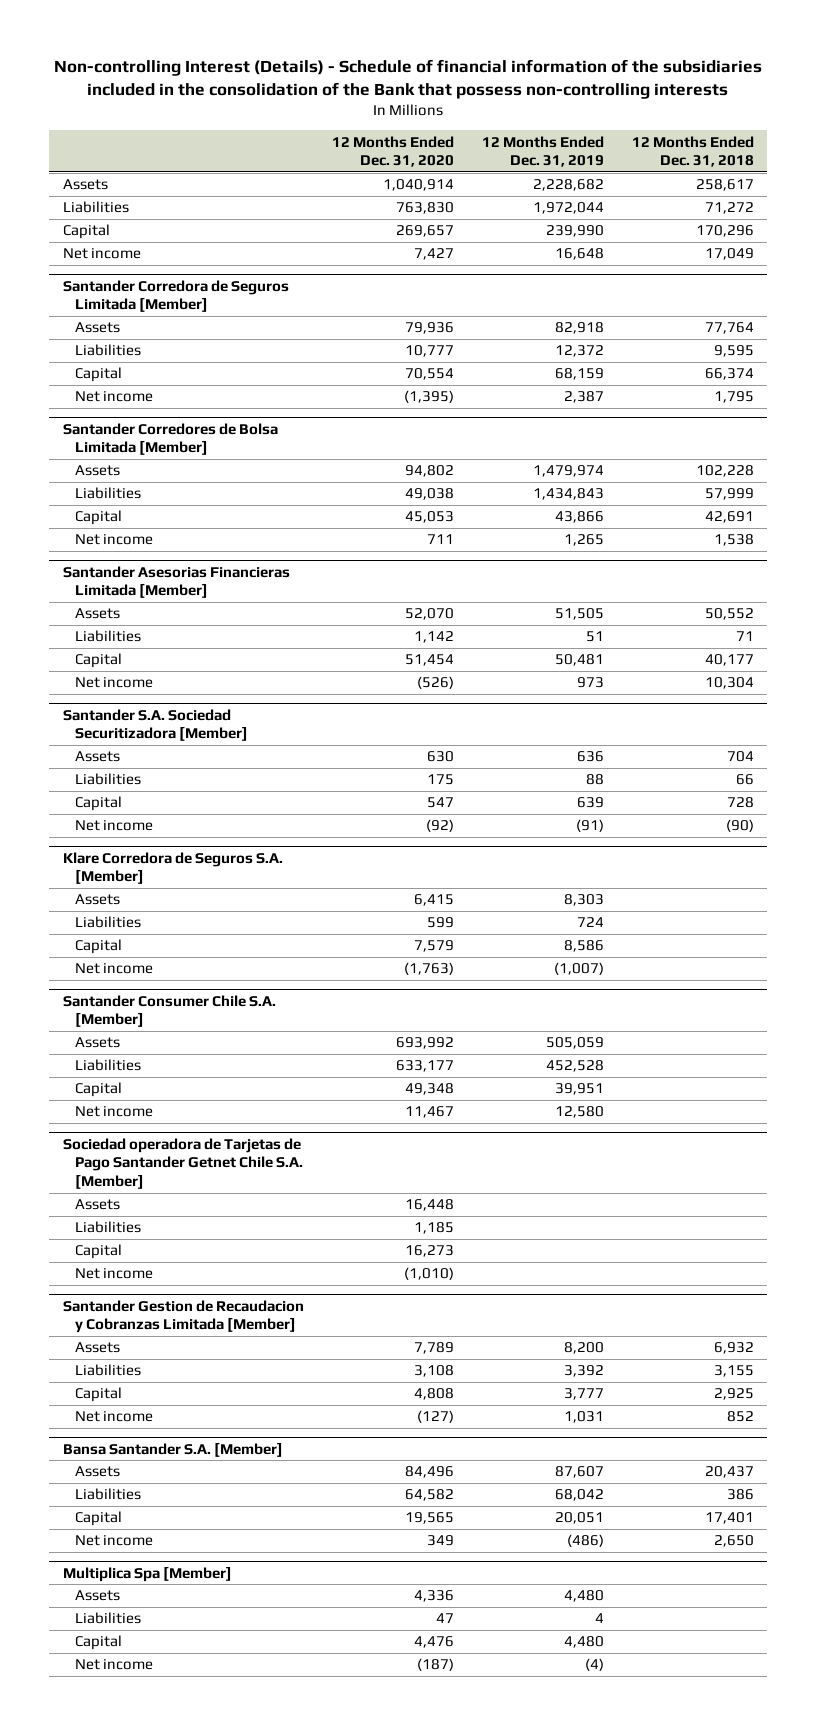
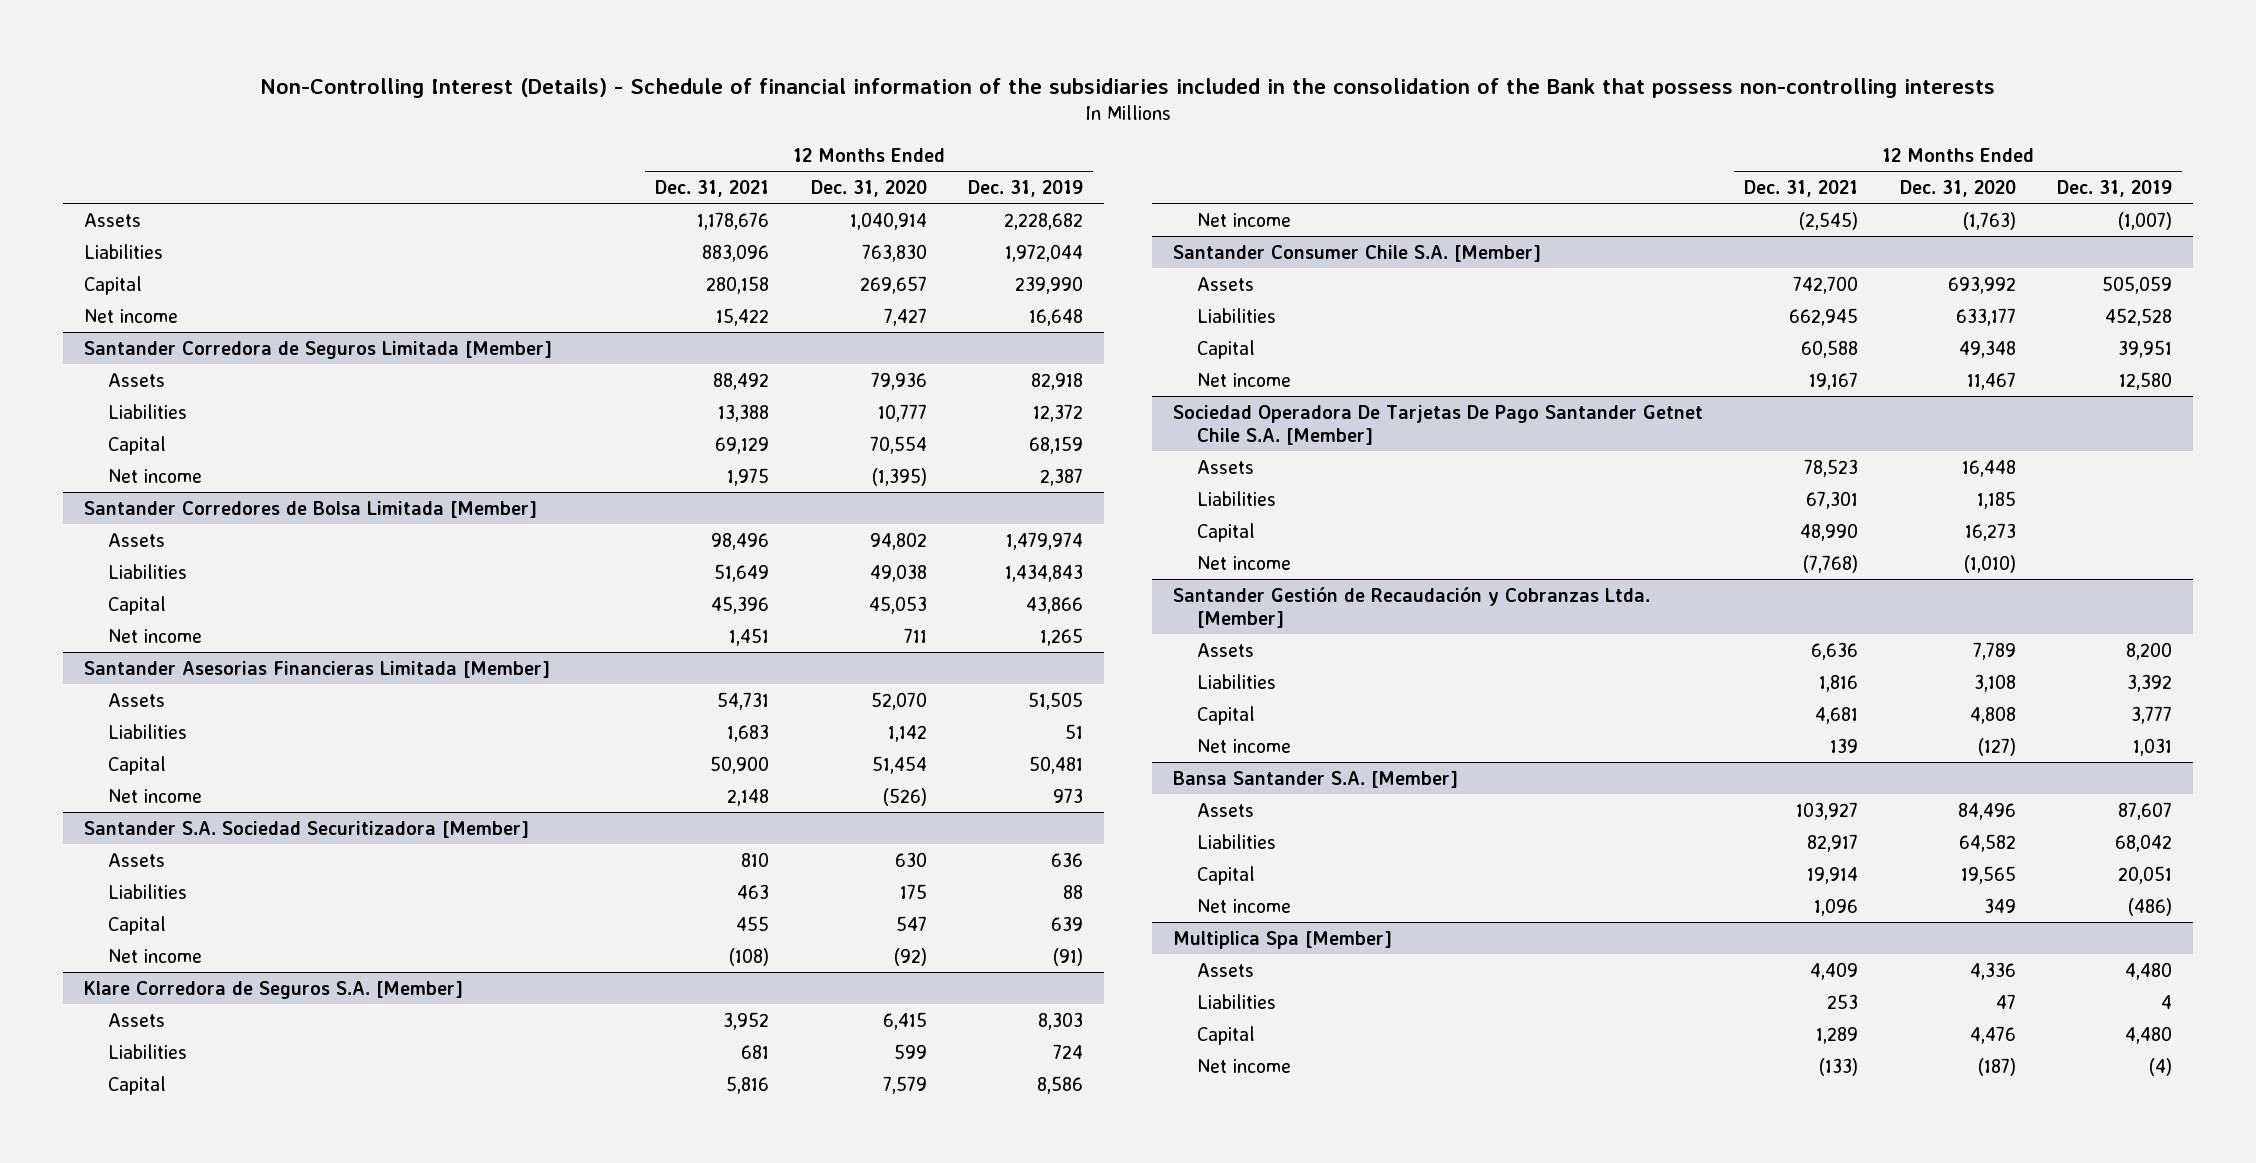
- Non-controlling Interest (Details) - Schedule of financial information of the subsidiaries included in the consolidation of the Bank that possess non-controlling interests
+ Non-Controlling Interest (Details) - Schedule of financial information of the subsidiaries included in the consolidation of the Bank that possess non-controlling interests
- | 12 Months Ended Dec. 31, 2020 | 12 Months Ended Dec. 31, 2019 | 12 Months Ended Dec. 31, 2018
+ | 12 Months Ended Dec. 31, 2021 | 12 Months Ended Dec. 31, 2020 | 12 Months Ended Dec. 31, 2019
- Sociedad operadora de Tarjetas de Pago Santander Getnet Chile S.A. [Member]
+ Sociedad Operadora De Tarjetas De Pago Santander Getnet Chile S.A. [Member]
- Santander Gestion de Recaudacion y Cobranzas Limitada [Member]
+ Santander Gestión de Recaudación y Cobranzas Ltda. [Member]

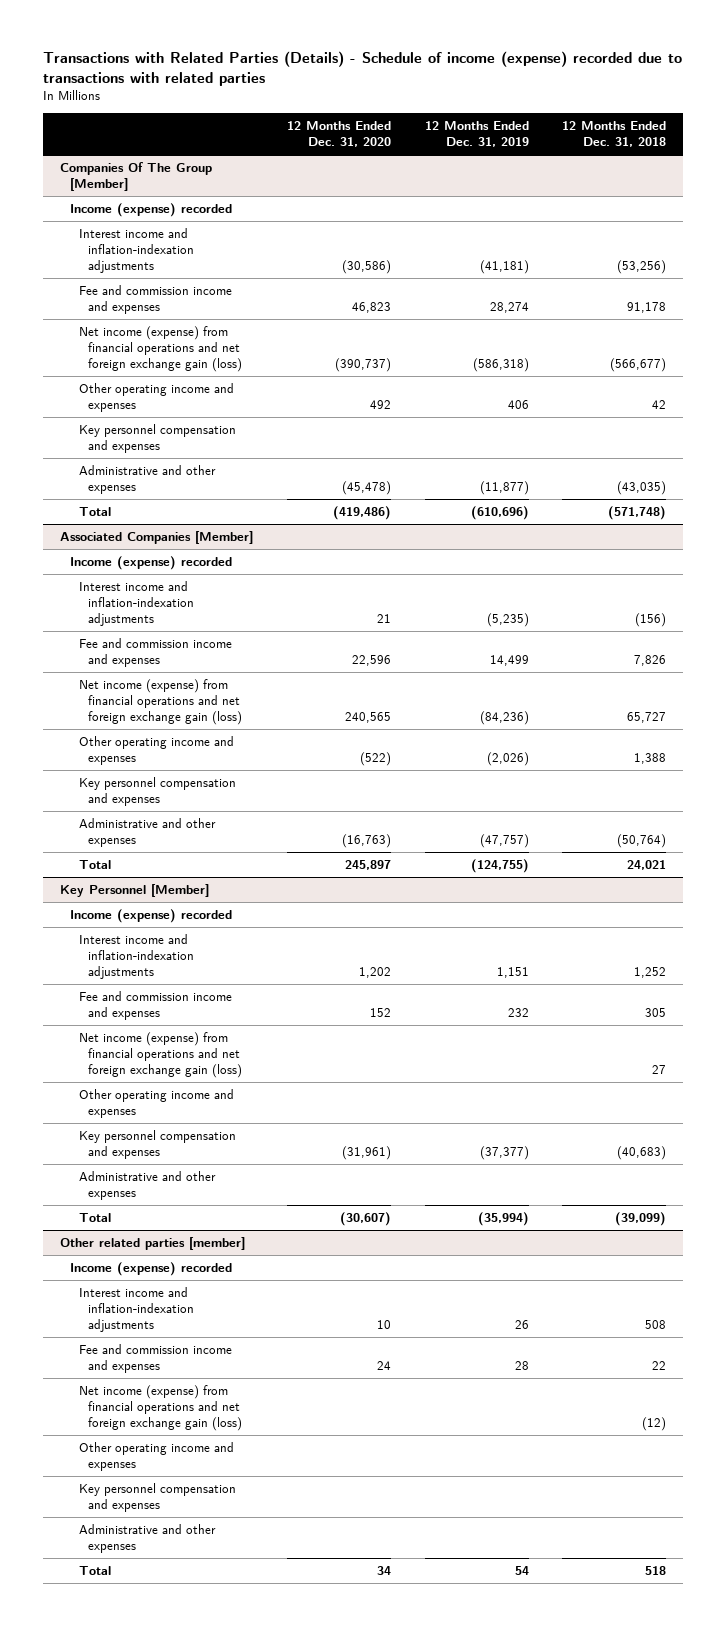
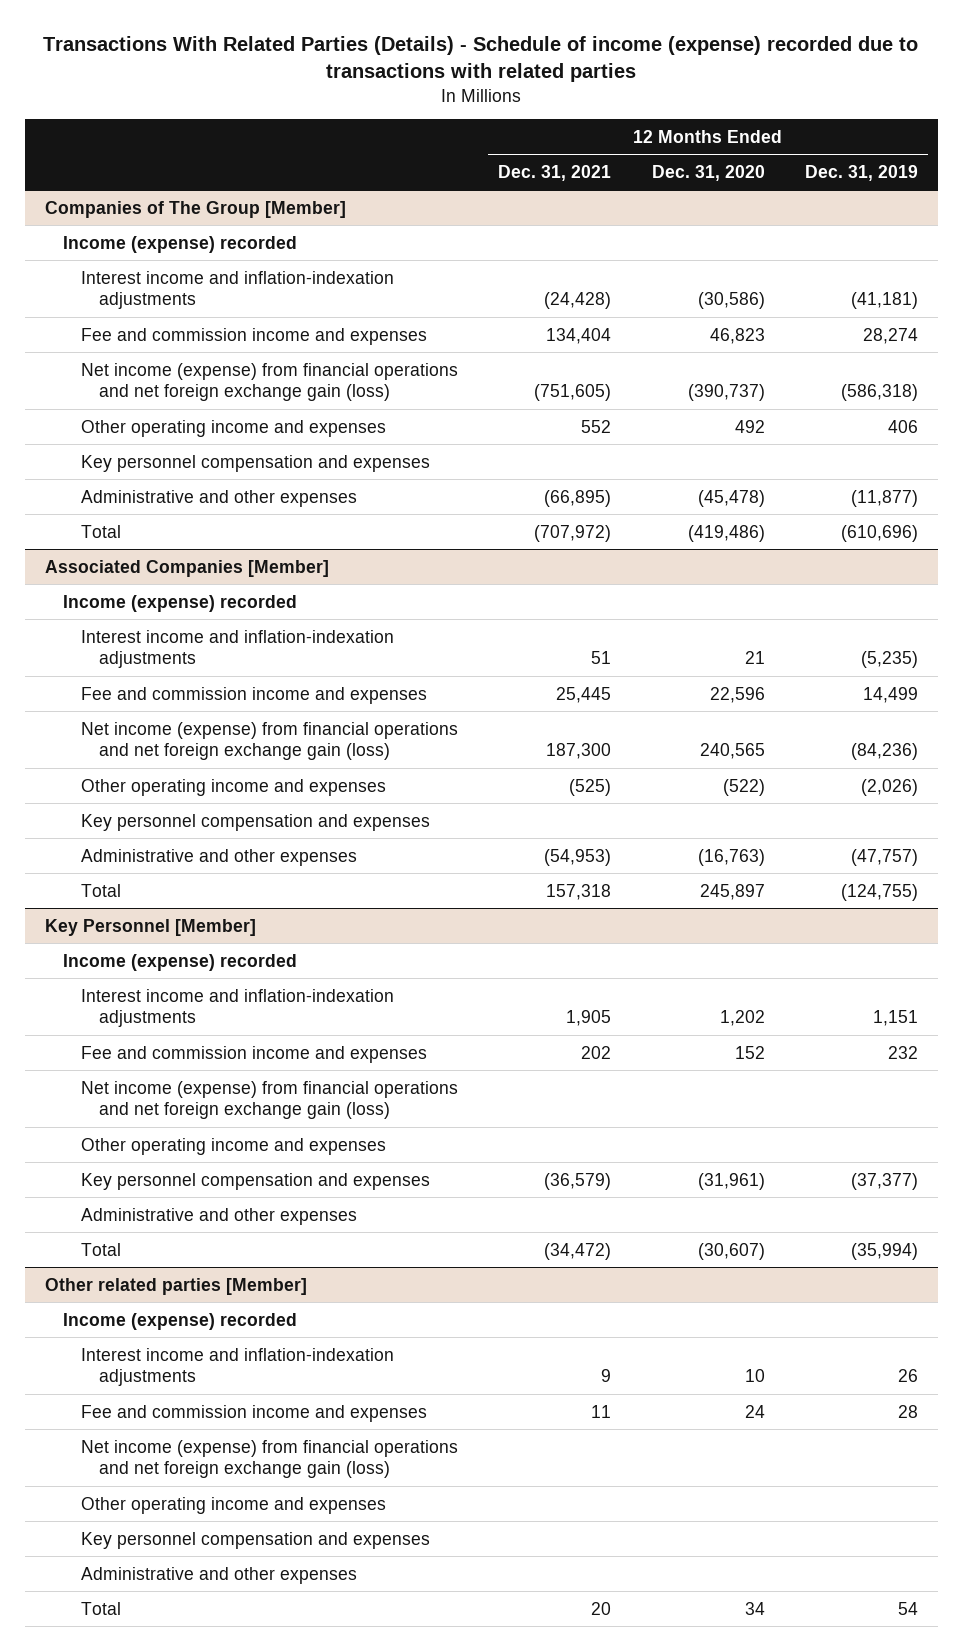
- Transactions with Related Parties (Details) - Schedule of income (expense) recorded due to transactions with related parties
+ Transactions With Related Parties (Details) - Schedule of income (expense) recorded due to transactions with related parties
- | 12 Months Ended Dec. 31, 2020 | 12 Months Ended Dec. 31, 2019 | 12 Months Ended Dec. 31, 2018
+ | 12 Months Ended Dec. 31, 2021 | 12 Months Ended Dec. 31, 2020 | 12 Months Ended Dec. 31, 2019
- Companies Of The Group [Member]
+ Companies of The Group [Member]
- Other related parties [member]
+ Other related parties [Member]

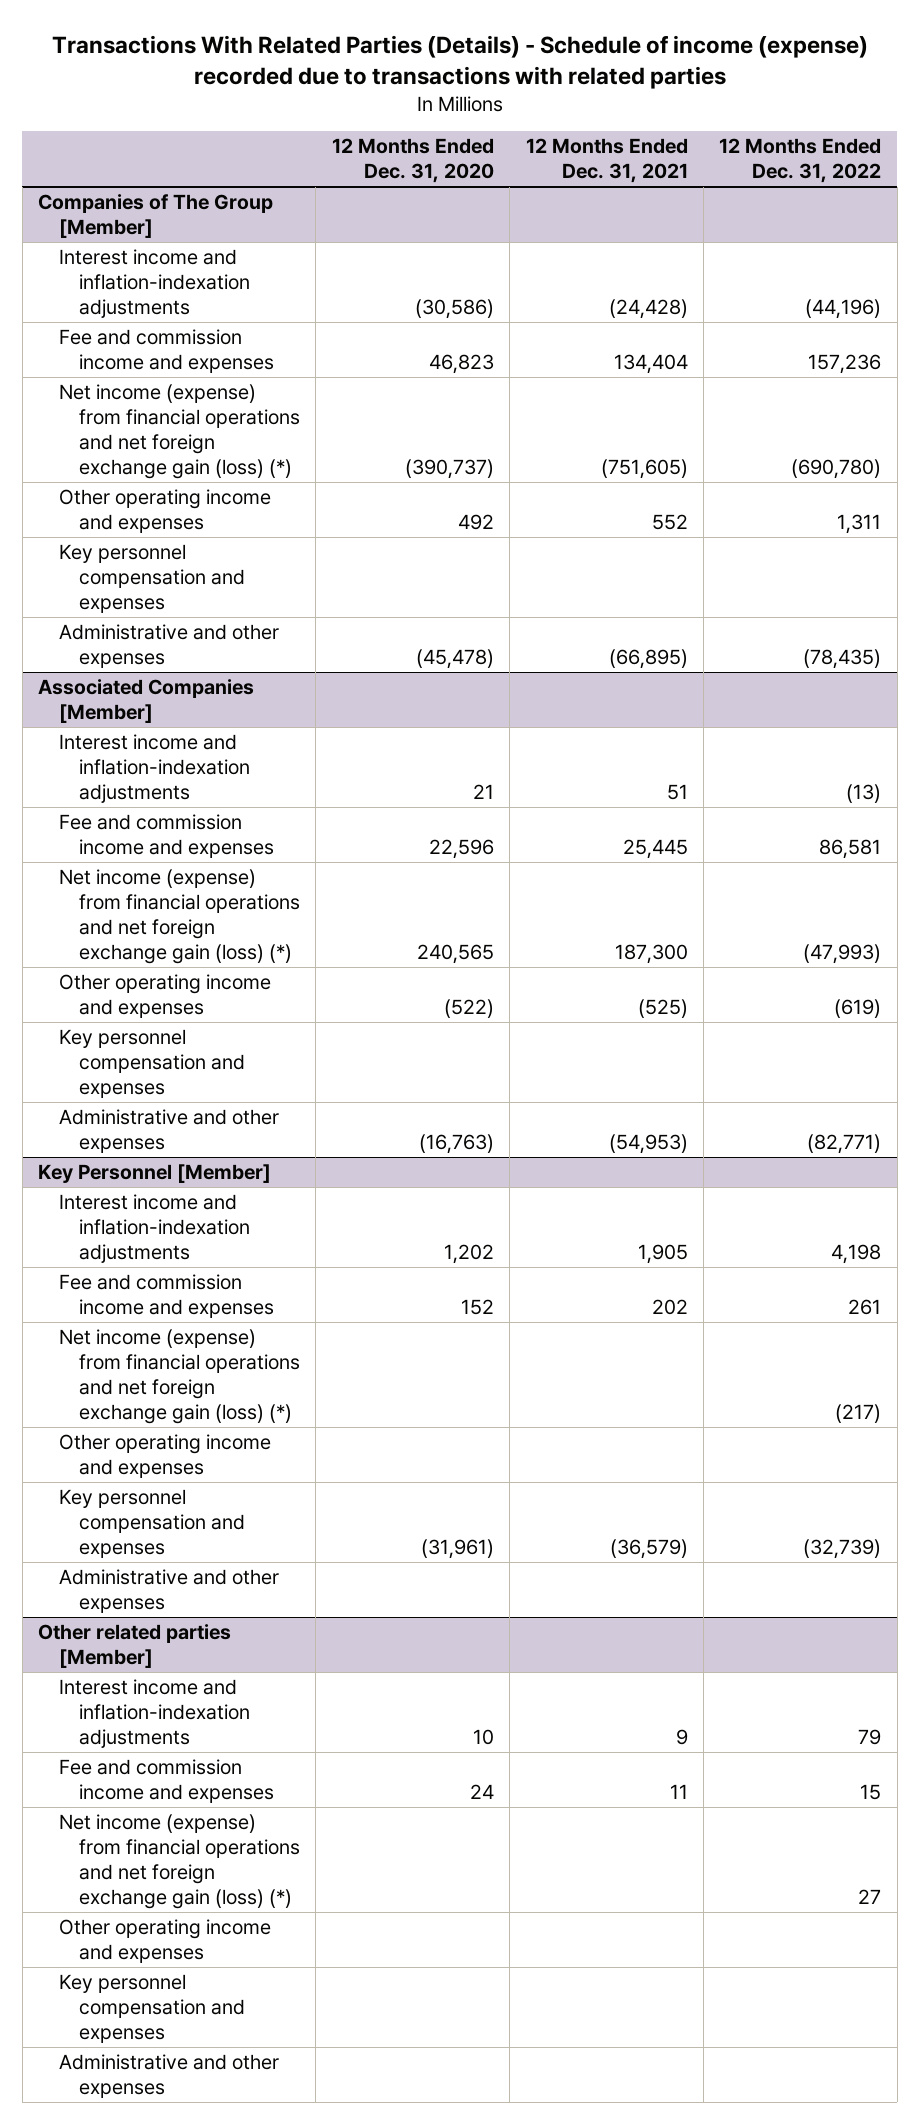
- | 12 Months Ended Dec. 31, 2021 | 12 Months Ended Dec. 31, 2020 | 12 Months Ended Dec. 31, 2019
+ | 12 Months Ended Dec. 31, 2020 | 12 Months Ended Dec. 31, 2021 | 12 Months Ended Dec. 31, 2022
@ Companies of The Group [Member]
- Income (expense) recorded
- Net income (expense) from financial operations and net foreign exchange gain (loss) | (751,605) | (390,737) | (586,318)
+ Net income (expense) from financial operations and net foreign exchange gain (loss) (*) | (390,737) | (751,605) | (690,780)
- Total | (707,972) | (419,486) | (610,696)
@ Associated Companies [Member]
- Income (expense) recorded
- Net income (expense) from financial operations and net foreign exchange gain (loss) | 187,300 | 240,565 | (84,236)
+ Net income (expense) from financial operations and net foreign exchange gain (loss) (*) | 240,565 | 187,300 | (47,993)
- Total | 157,318 | 245,897 | (124,755)
@ Key Personnel [Member]
- Income (expense) recorded
- Net income (expense) from financial operations and net foreign exchange gain (loss)
+ Net income (expense) from financial operations and net foreign exchange gain (loss) (*) | | | (217)
- Total | (34,472) | (30,607) | (35,994)
@ Other related parties [Member]
- Income (expense) recorded
- Net income (expense) from financial operations and net foreign exchange gain (loss)
+ Net income (expense) from financial operations and net foreign exchange gain (loss) (*) | | | 27
- Total | 20 | 34 | 54

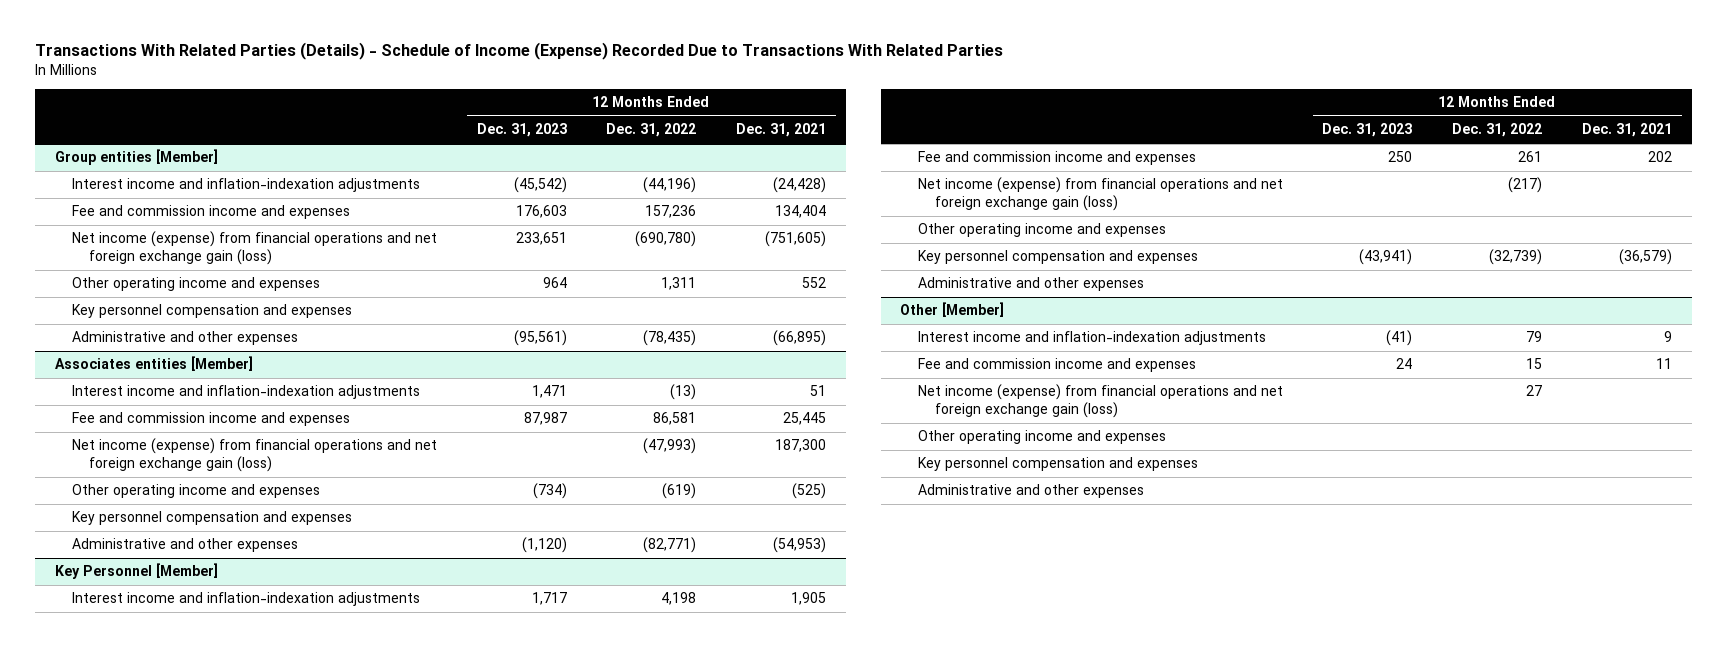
- Transactions With Related Parties (Details) - Schedule of income (expense) recorded due to transactions with related parties
+ Transactions With Related Parties (Details) - Schedule of Income (Expense) Recorded Due to Transactions With Related Parties
- | 12 Months Ended Dec. 31, 2020 | 12 Months Ended Dec. 31, 2021 | 12 Months Ended Dec. 31, 2022
+ | 12 Months Ended Dec. 31, 2023 | 12 Months Ended Dec. 31, 2022 | 12 Months Ended Dec. 31, 2021
- Companies of The Group [Member]
+ Group entities [Member]
- Net income (expense) from financial operations and net foreign exchange gain (loss) (*) | (390,737) | (751,605) | (690,780)
+ Net income (expense) from financial operations and net foreign exchange gain (loss) | 233,651 | (690,780) | (751,605)
- Associated Companies [Member]
+ Associates entities [Member]
- Net income (expense) from financial operations and net foreign exchange gain (loss) (*) | 240,565 | 187,300 | (47,993)
+ Net income (expense) from financial operations and net foreign exchange gain (loss) | | (47,993) | 187,300
@ Key Personnel [Member]
- Net income (expense) from financial operations and net foreign exchange gain (loss) (*) | | | (217)
+ Net income (expense) from financial operations and net foreign exchange gain (loss) | | (217) |
- Other related parties [Member]
+ Other [Member]
- Net income (expense) from financial operations and net foreign exchange gain (loss) (*) | | | 27
+ Net income (expense) from financial operations and net foreign exchange gain (loss) | | 27 |

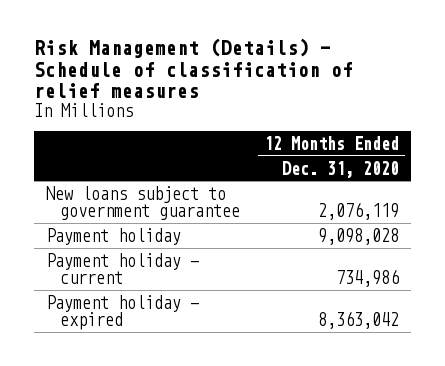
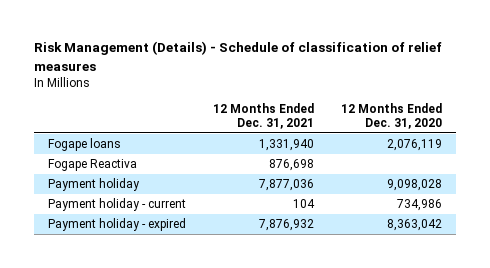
- | 12 Months Ended Dec. 31, 2020
+ | 12 Months Ended Dec. 31, 2021 | 12 Months Ended Dec. 31, 2020
- New loans subject to government guarantee | 2,076,119
+ Fogape loans | 1,331,940 | 2,076,119
+ Fogape Reactiva | 876,698 |

